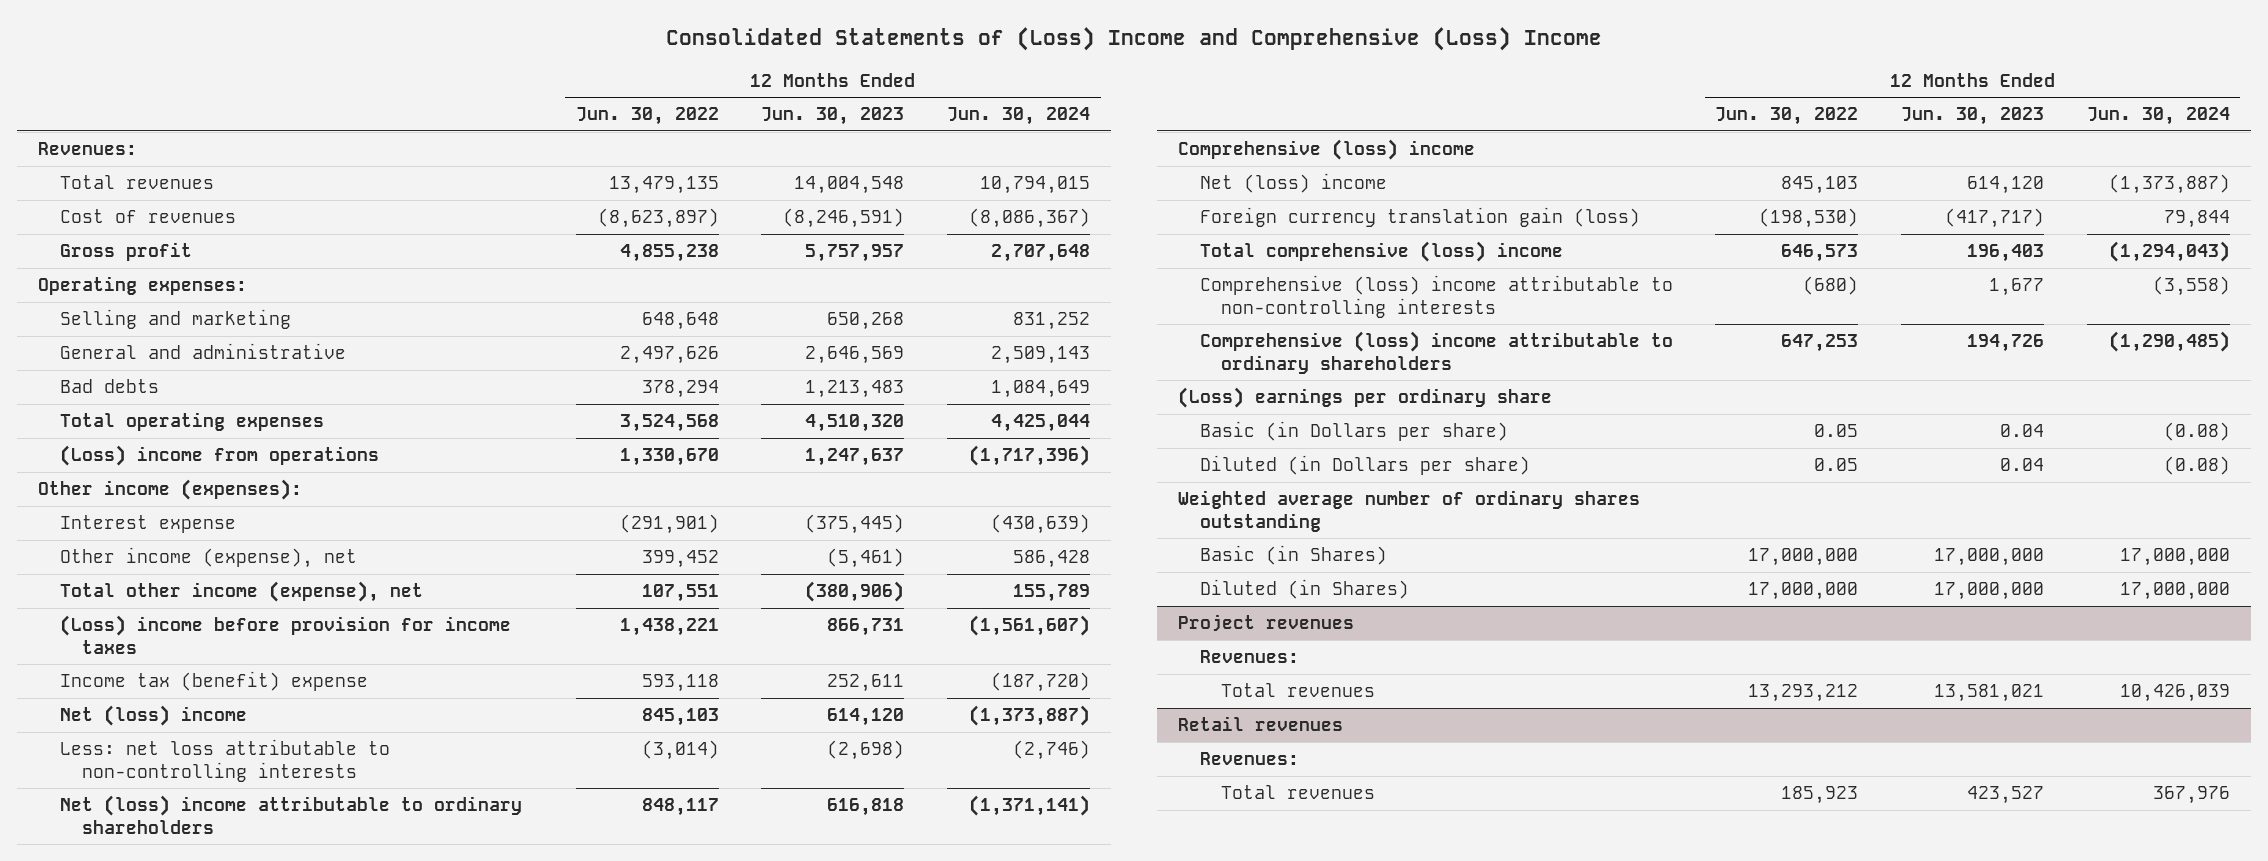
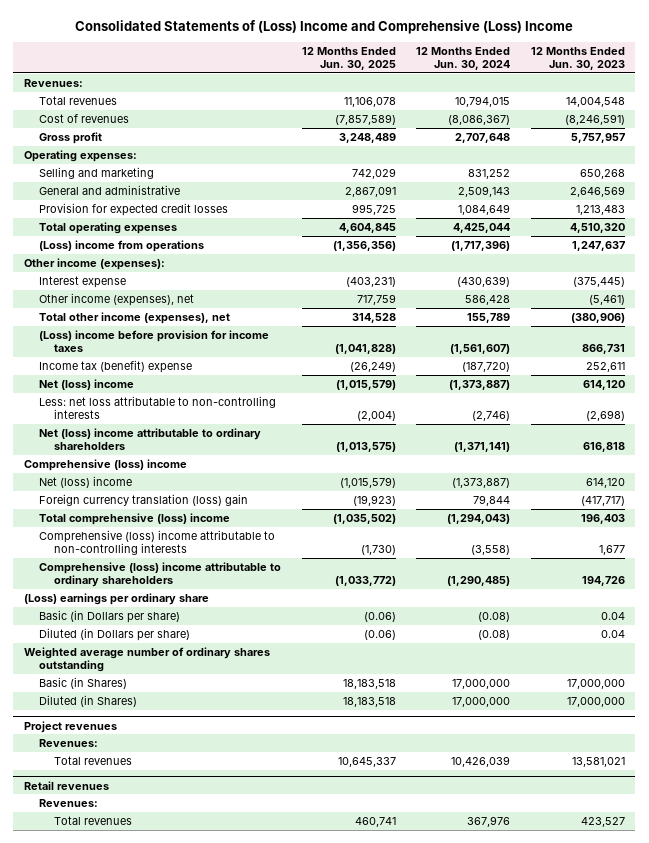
- | 12 Months Ended Jun. 30, 2022 | 12 Months Ended Jun. 30, 2023 | 12 Months Ended Jun. 30, 2024
+ | 12 Months Ended Jun. 30, 2025 | 12 Months Ended Jun. 30, 2024 | 12 Months Ended Jun. 30, 2023
- Bad debts | 378,294 | 1,213,483 | 1,084,649
+ Provision for expected credit losses | 995,725 | 1,084,649 | 1,213,483
- Other income (expense), net | 399,452 | (5,461) | 586,428
- Total other income (expense), net | 107,551 | (380,906) | 155,789
+ Other income (expenses), net | 717,759 | 586,428 | (5,461)
+ Total other income (expenses), net | 314,528 | 155,789 | (380,906)
- Foreign currency translation gain (loss) | (198,530) | (417,717) | 79,844
+ Foreign currency translation (loss) gain | (19,923) | 79,844 | (417,717)

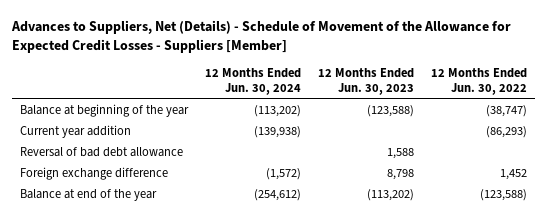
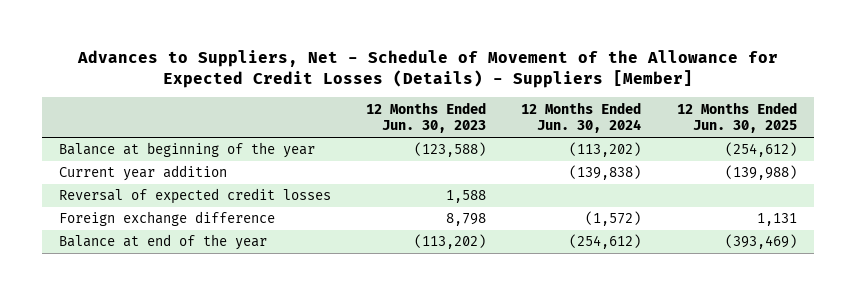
- Advances to Suppliers, Net (Details) - Schedule of Movement of the Allowance for Expected Credit Losses - Suppliers [Member]
+ Advances to Suppliers, Net - Schedule of Movement of the Allowance for Expected Credit Losses (Details) - Suppliers [Member]
- | 12 Months Ended Jun. 30, 2024 | 12 Months Ended Jun. 30, 2023 | 12 Months Ended Jun. 30, 2022
+ | 12 Months Ended Jun. 30, 2023 | 12 Months Ended Jun. 30, 2024 | 12 Months Ended Jun. 30, 2025
- Current year addition | (139,938) | | (86,293)
- Reversal of bad debt allowance | | 1,588 |
+ Current year addition | | (139,838) | (139,988)
+ Reversal of expected credit losses | 1,588 | |

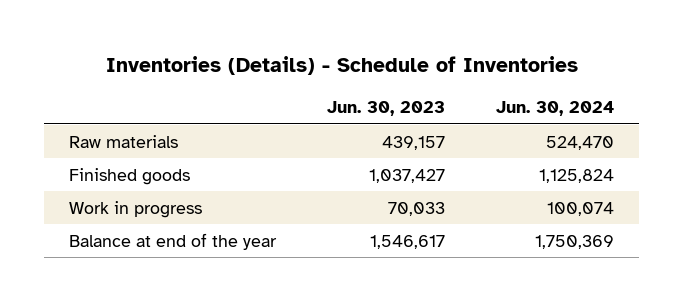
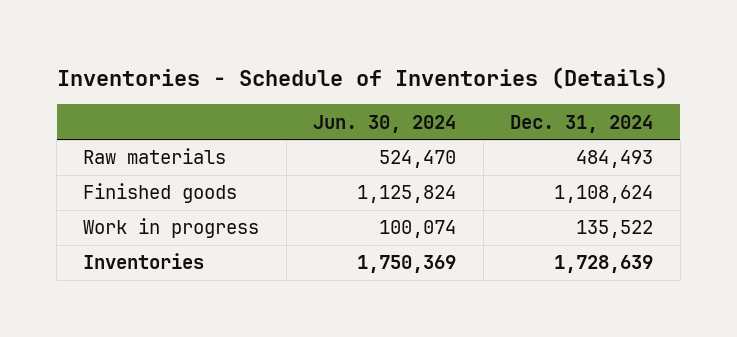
- Inventories (Details) - Schedule of Inventories
+ Inventories - Schedule of Inventories (Details)
- | Jun. 30, 2023 | Jun. 30, 2024
+ | Jun. 30, 2024 | Dec. 31, 2024
- Balance at end of the year | 1,546,617 | 1,750,369
+ Inventories | 1,750,369 | 1,728,639

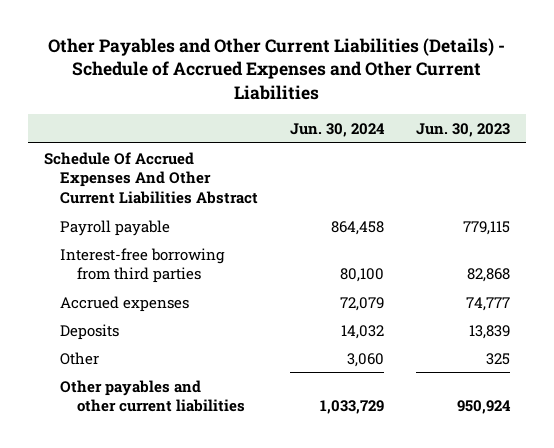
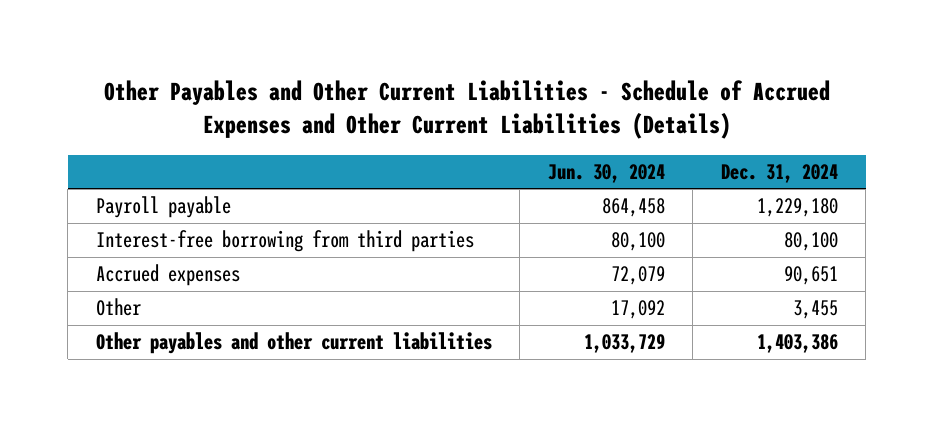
- Other Payables and Other Current Liabilities (Details) - Schedule of Accrued Expenses and Other Current Liabilities
+ Other Payables and Other Current Liabilities - Schedule of Accrued Expenses and Other Current Liabilities (Details)
- | Jun. 30, 2024 | Jun. 30, 2023
+ | Jun. 30, 2024 | Dec. 31, 2024
- Schedule Of Accrued Expenses And Other Current Liabilities Abstract
- Deposits | 14,032 | 13,839
- Other | 3,060 | 325
+ Other | 17,092 | 3,455

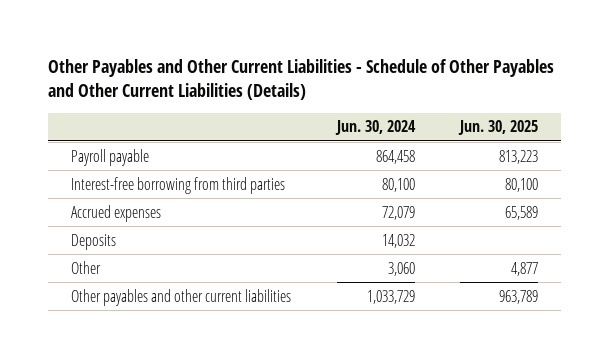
- Other Payables and Other Current Liabilities - Schedule of Accrued Expenses and Other Current Liabilities (Details)
+ Other Payables and Other Current Liabilities - Schedule of Other Payables and Other Current Liabilities (Details)
- | Jun. 30, 2024 | Dec. 31, 2024
+ | Jun. 30, 2024 | Jun. 30, 2025
- Other | 17,092 | 3,455
+ Deposits | 14,032 |
+ Other | 3,060 | 4,877

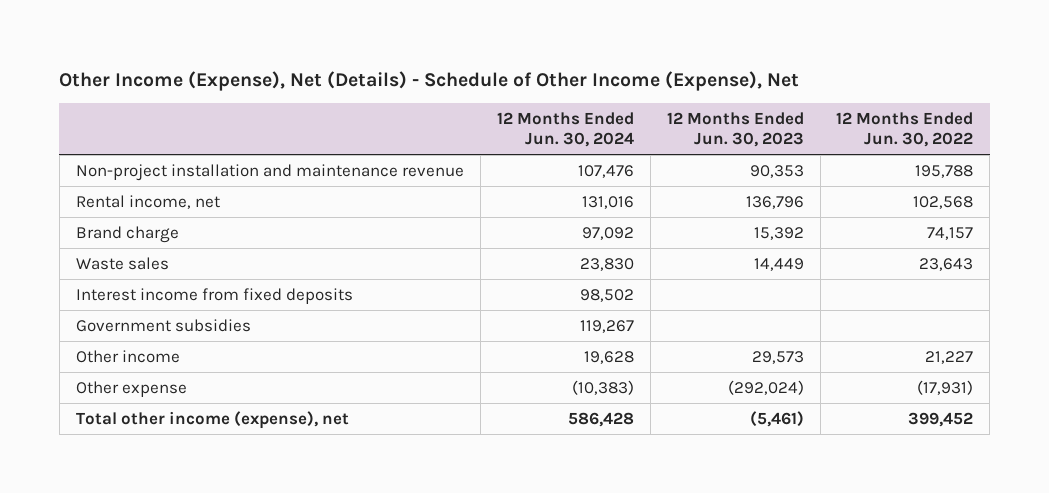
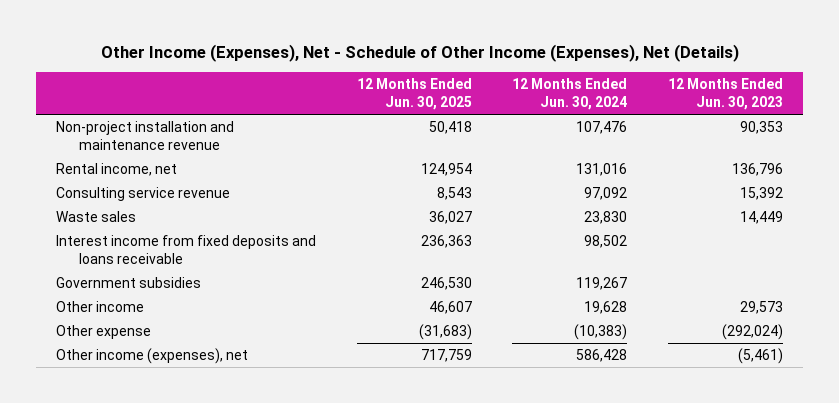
- Other Income (Expense), Net (Details) - Schedule of Other Income (Expense), Net
+ Other Income (Expenses), Net - Schedule of Other Income (Expenses), Net (Details)
- | 12 Months Ended Jun. 30, 2024 | 12 Months Ended Jun. 30, 2023 | 12 Months Ended Jun. 30, 2022
+ | 12 Months Ended Jun. 30, 2025 | 12 Months Ended Jun. 30, 2024 | 12 Months Ended Jun. 30, 2023
- Brand charge | 97,092 | 15,392 | 74,157
+ Consulting service revenue | 8,543 | 97,092 | 15,392
- Interest income from fixed deposits | 98,502 | |
+ Interest income from fixed deposits and loans receivable | 236,363 | 98,502 |
- Total other income (expense), net | 586,428 | (5,461) | 399,452
+ Other income (expenses), net | 717,759 | 586,428 | (5,461)

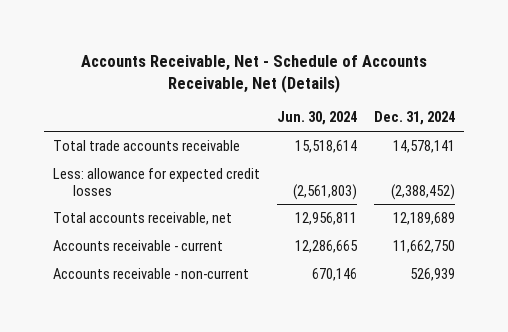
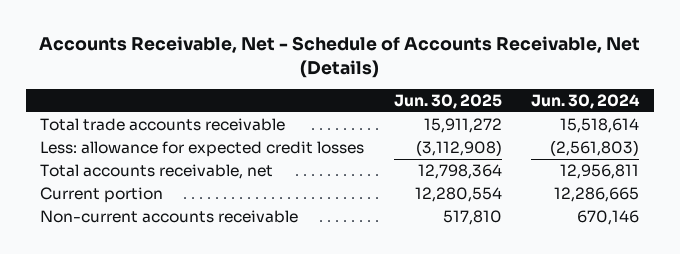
- | Jun. 30, 2024 | Dec. 31, 2024
+ | Jun. 30, 2025 | Jun. 30, 2024
- Accounts receivable - current | 12,286,665 | 11,662,750
- Accounts receivable - non-current | 670,146 | 526,939
+ Current portion | 12,280,554 | 12,286,665
+ Non-current accounts receivable | 517,810 | 670,146

